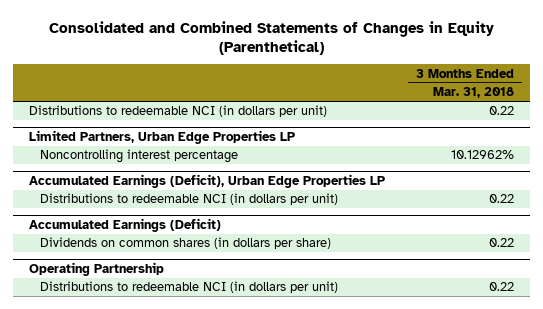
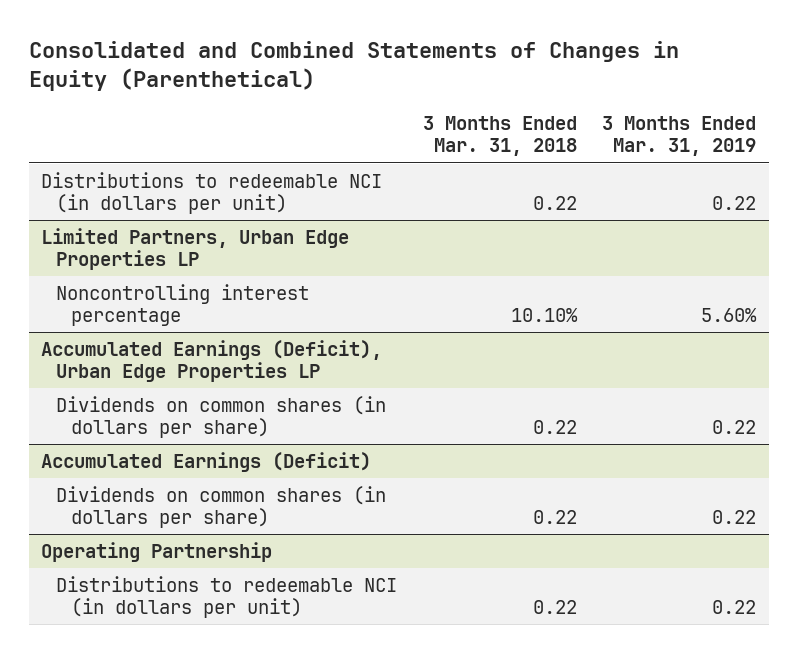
- | 3 Months Ended Mar. 31, 2018
+ | 3 Months Ended Mar. 31, 2018 | 3 Months Ended Mar. 31, 2019
@ Limited Partners, Urban Edge Properties LP
- Noncontrolling interest percentage | 10.12962%
+ Noncontrolling interest percentage | 10.10% | 5.60%
@ Accumulated Earnings (Deficit), Urban Edge Properties LP
- Distributions to redeemable NCI (in dollars per unit) | 0.22
+ Dividends on common shares (in dollars per share) | 0.22 | 0.22

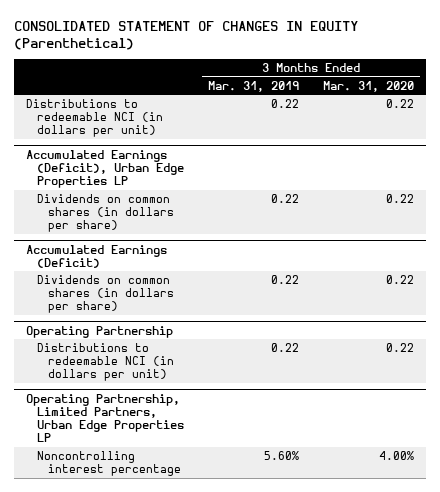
- Consolidated and Combined Statements of Changes in Equity (Parenthetical)
+ CONSOLIDATED STATEMENT OF CHANGES IN EQUITY (Parenthetical)
- | 3 Months Ended Mar. 31, 2018 | 3 Months Ended Mar. 31, 2019
+ | 3 Months Ended Mar. 31, 2019 | 3 Months Ended Mar. 31, 2020
- Limited Partners, Urban Edge Properties LP
- Noncontrolling interest percentage | 10.10% | 5.60%
+ Operating Partnership, Limited Partners, Urban Edge Properties LP
+ Noncontrolling interest percentage | 5.60% | 4.00%

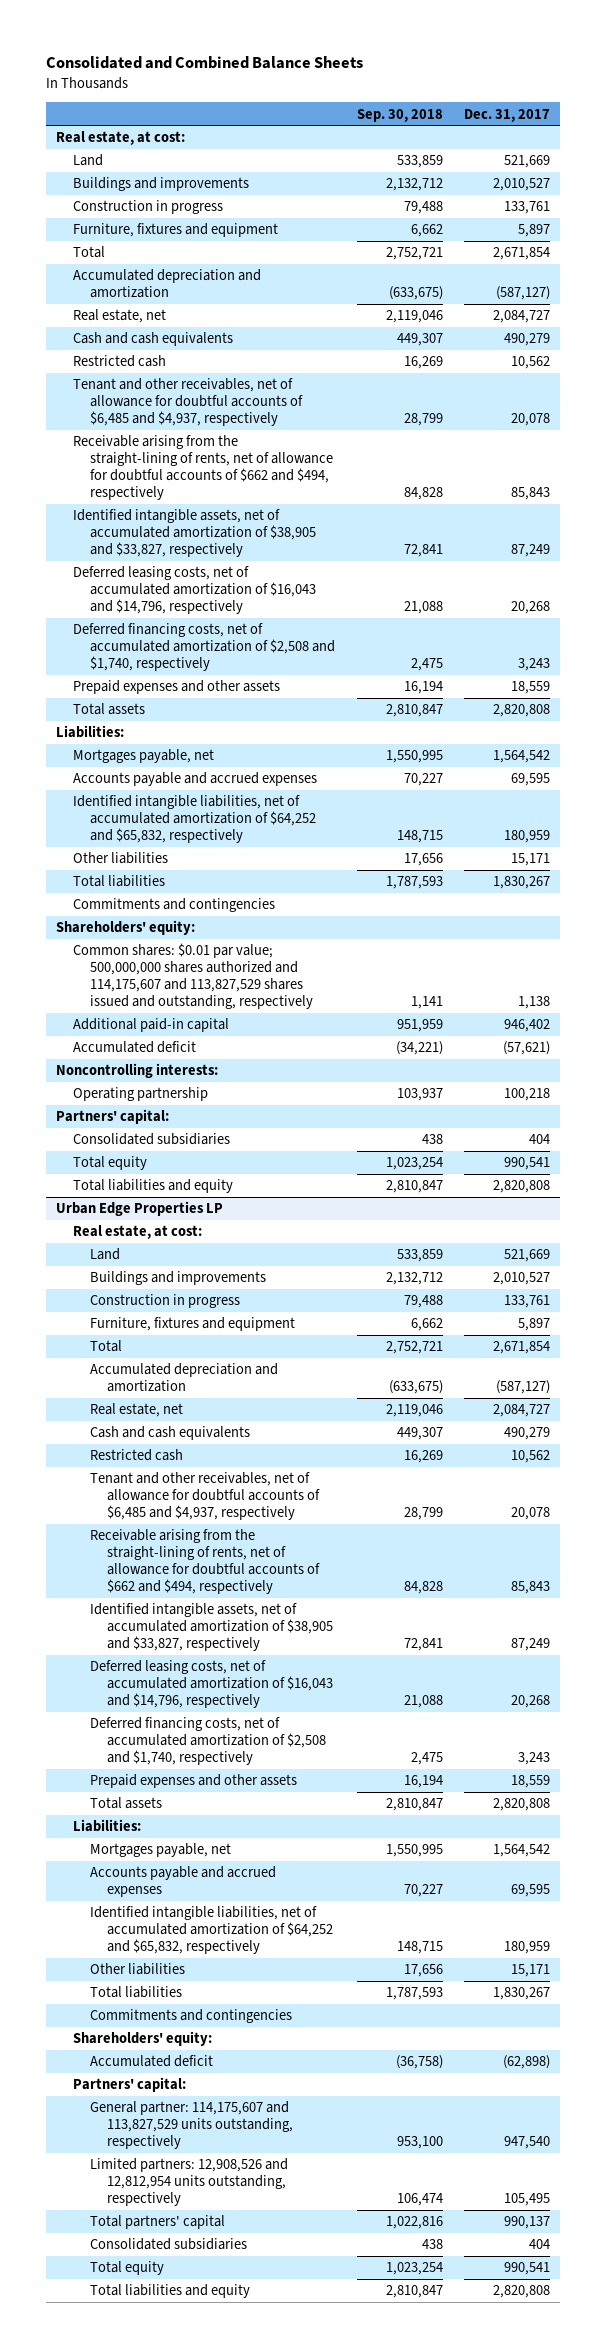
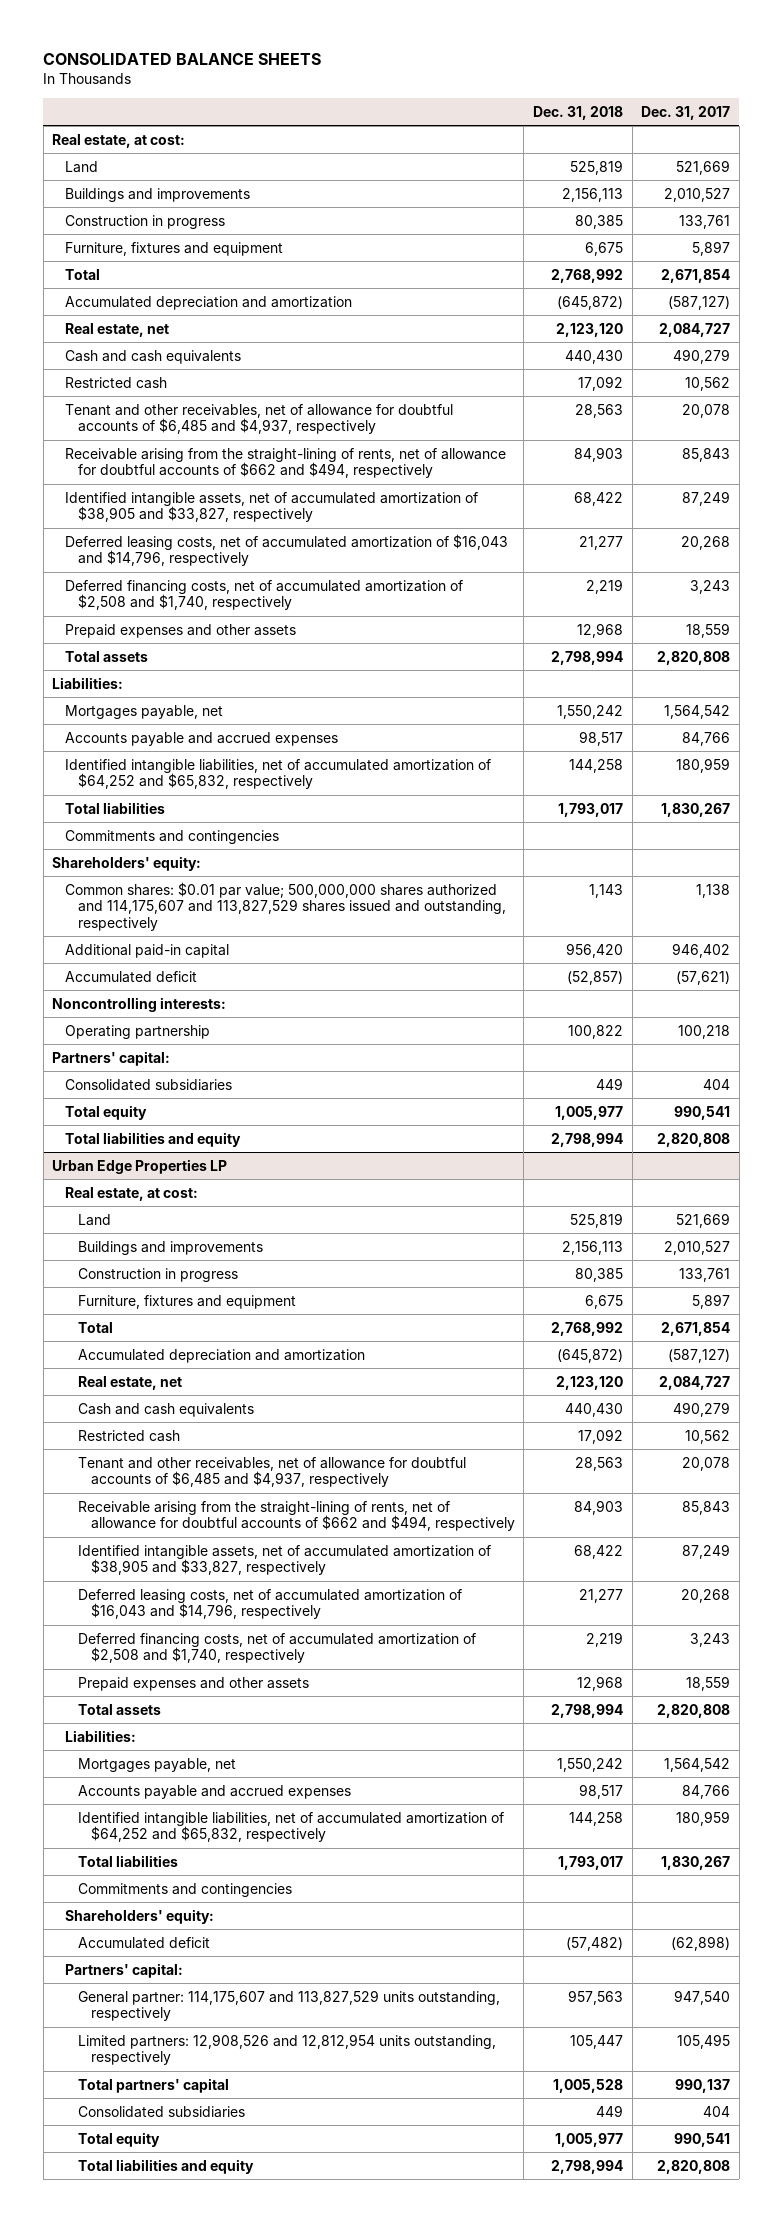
- Consolidated and Combined Balance Sheets
+ CONSOLIDATED BALANCE SHEETS
- | Sep. 30, 2018 | Dec. 31, 2017
+ | Dec. 31, 2018 | Dec. 31, 2017
- Accounts payable and accrued expenses | 70,227 | 69,595
+ Accounts payable and accrued expenses | 98,517 | 84,766
- Other liabilities | 17,656 | 15,171
@ Urban Edge Properties LP
- Accounts payable and accrued expenses | 70,227 | 69,595
+ Accounts payable and accrued expenses | 98,517 | 84,766
- Other liabilities | 17,656 | 15,171

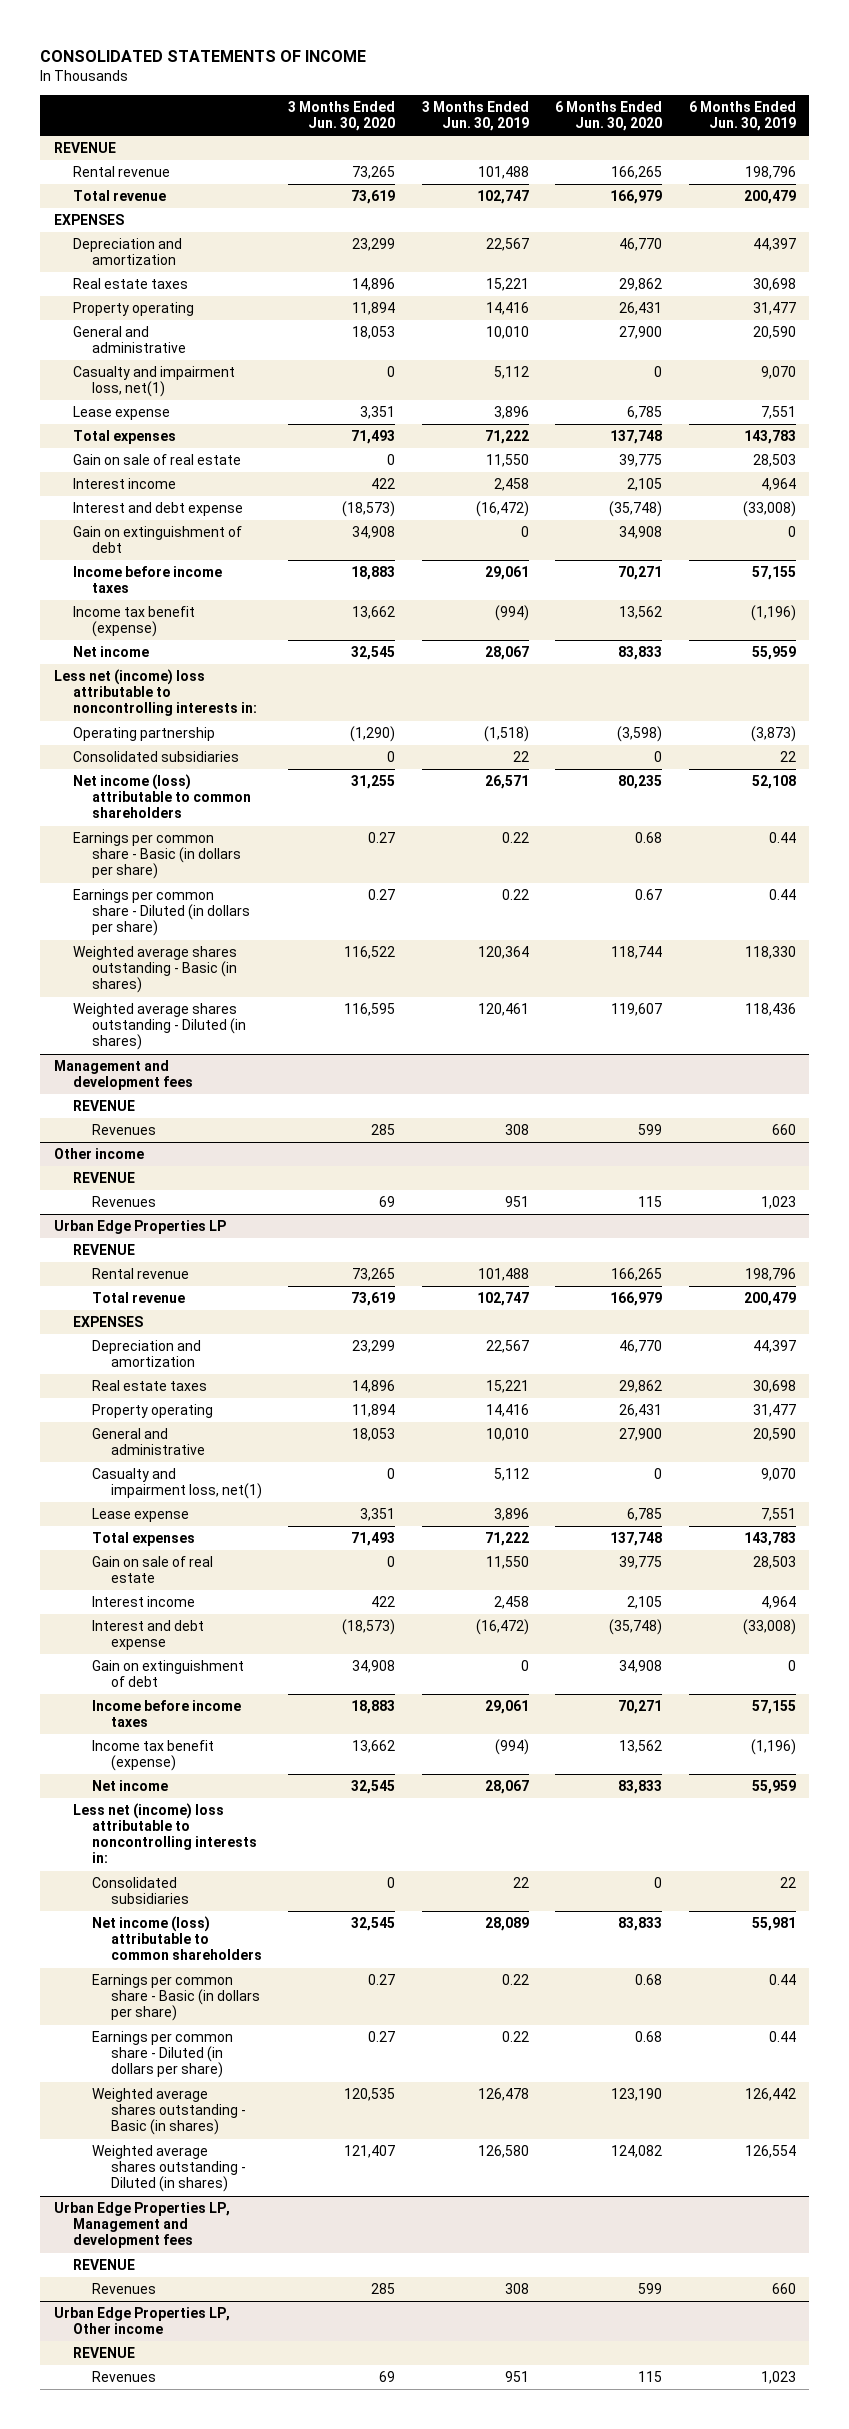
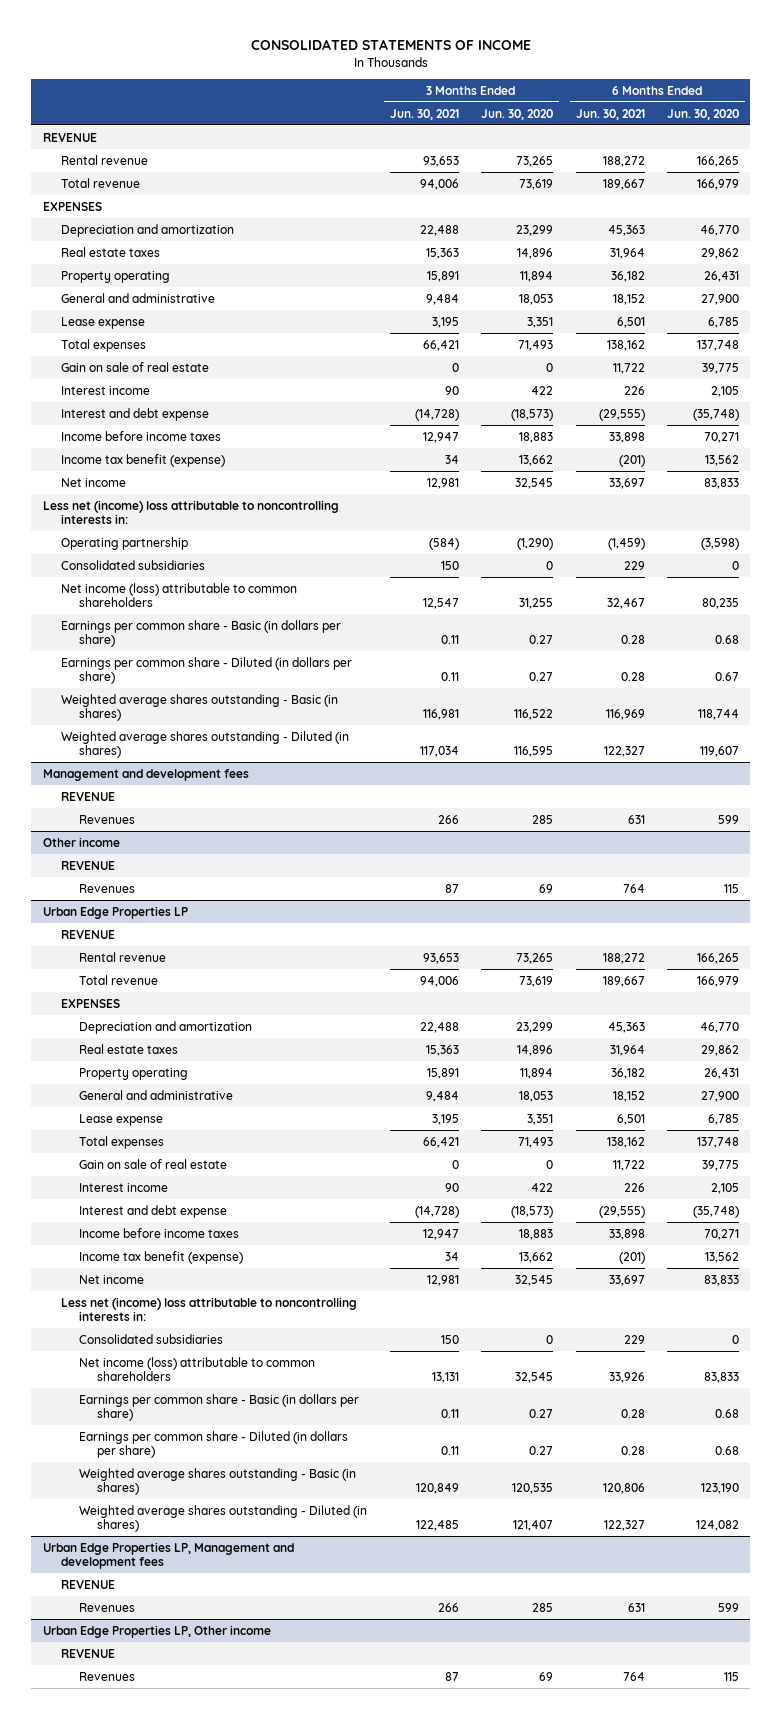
- | 3 Months Ended Jun. 30, 2020 | 3 Months Ended Jun. 30, 2019 | 6 Months Ended Jun. 30, 2020 | 6 Months Ended Jun. 30, 2019
+ | 3 Months Ended Jun. 30, 2021 | 3 Months Ended Jun. 30, 2020 | 6 Months Ended Jun. 30, 2021 | 6 Months Ended Jun. 30, 2020
- Casualty and impairment loss, net(1) | 0 | 5,112 | 0 | 9,070
- Gain on extinguishment of debt | 34,908 | 0 | 34,908 | 0
@ Urban Edge Properties LP
- Casualty and impairment loss, net(1) | 0 | 5,112 | 0 | 9,070
- Gain on extinguishment of debt | 34,908 | 0 | 34,908 | 0

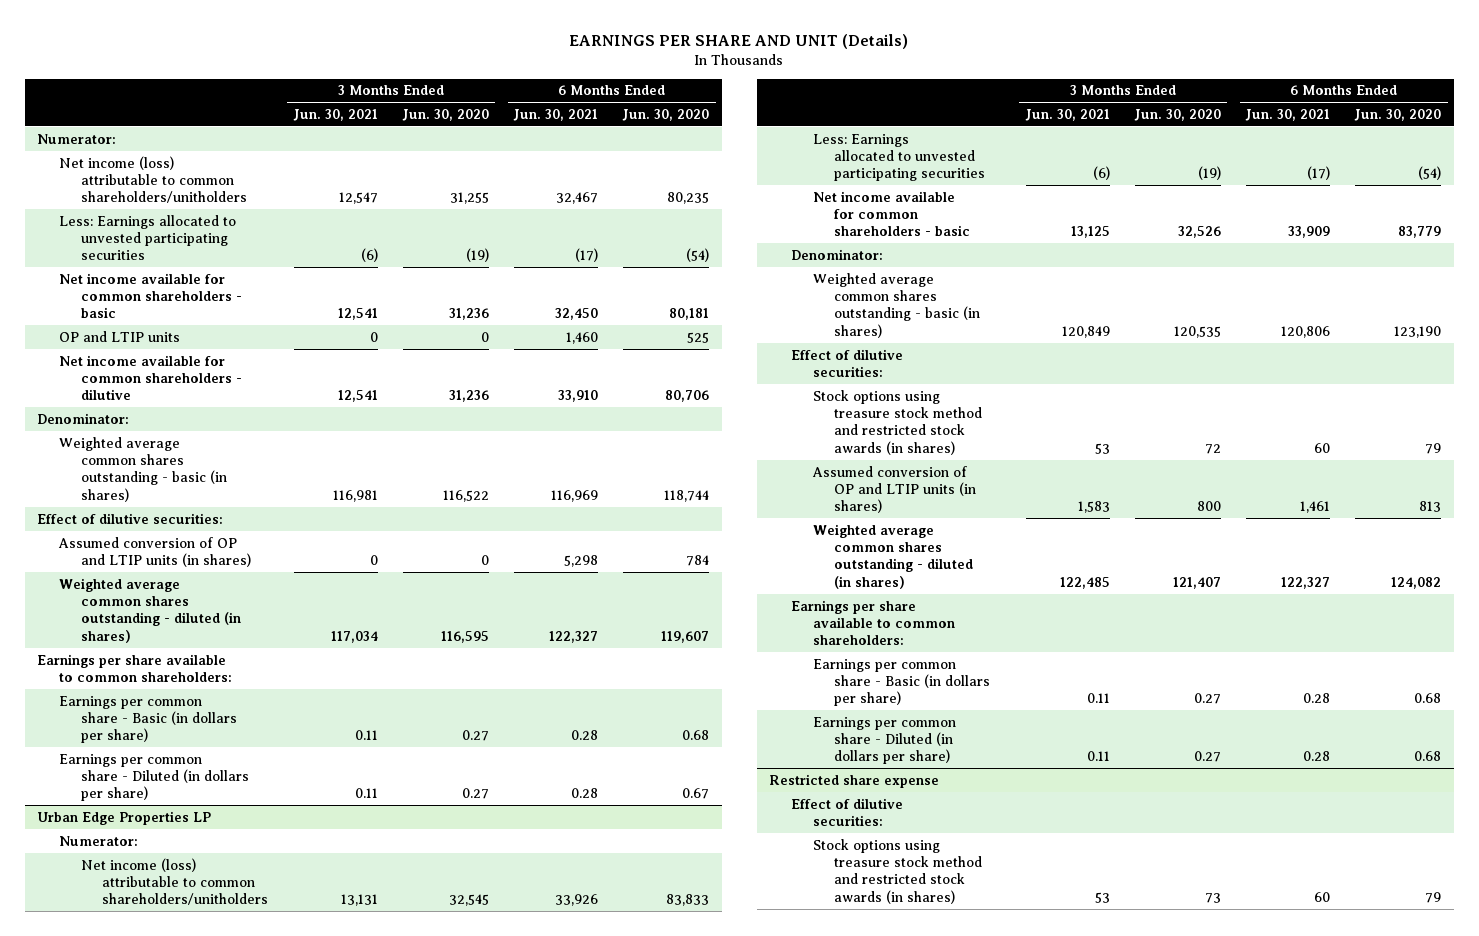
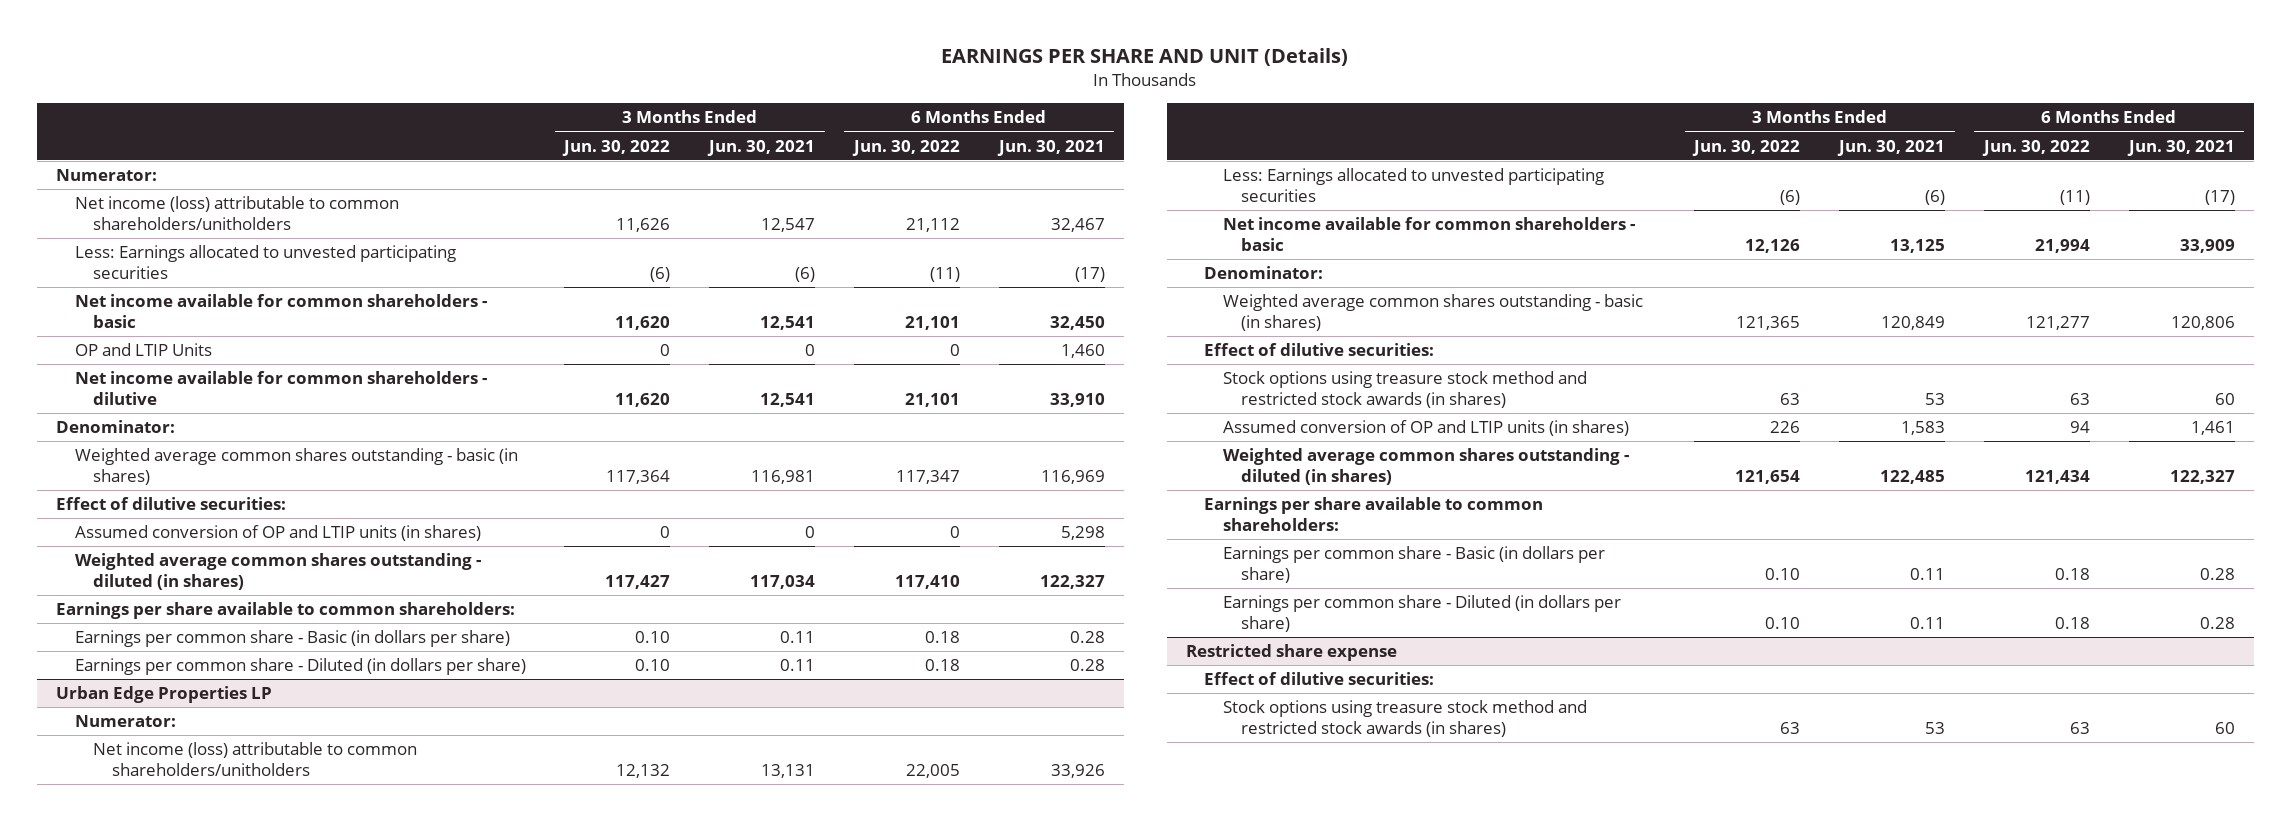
- | 3 Months Ended Jun. 30, 2021 | 3 Months Ended Jun. 30, 2020 | 6 Months Ended Jun. 30, 2021 | 6 Months Ended Jun. 30, 2020
+ | 3 Months Ended Jun. 30, 2022 | 3 Months Ended Jun. 30, 2021 | 6 Months Ended Jun. 30, 2022 | 6 Months Ended Jun. 30, 2021
- OP and LTIP units | 0 | 0 | 1,460 | 525
+ OP and LTIP Units | 0 | 0 | 0 | 1,460

